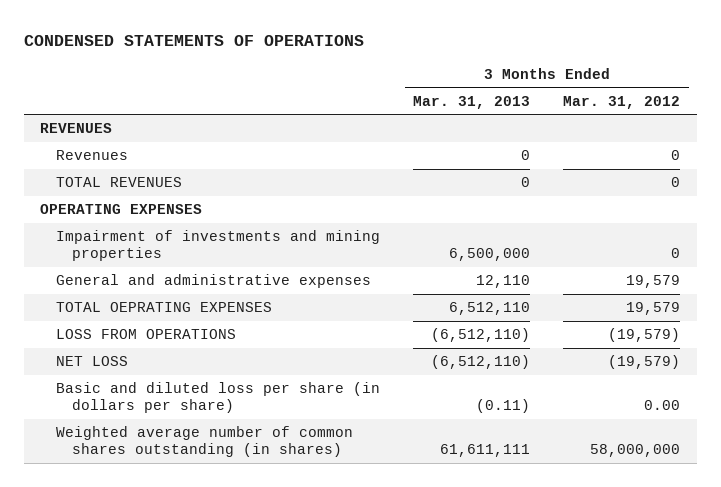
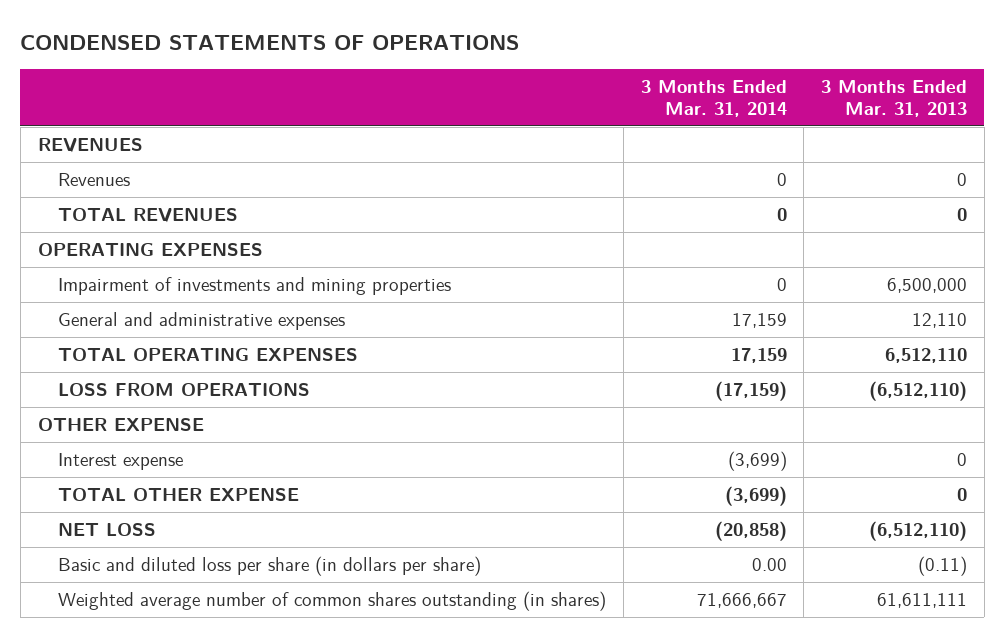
- | 3 Months Ended Mar. 31, 2013 | 3 Months Ended Mar. 31, 2012
+ | 3 Months Ended Mar. 31, 2014 | 3 Months Ended Mar. 31, 2013
- TOTAL OEPRATING EXPENSES | 6,512,110 | 19,579
+ TOTAL OPERATING EXPENSES | 17,159 | 6,512,110
+ OTHER EXPENSE
+ Interest expense | (3,699) | 0
+ TOTAL OTHER EXPENSE | (3,699) | 0

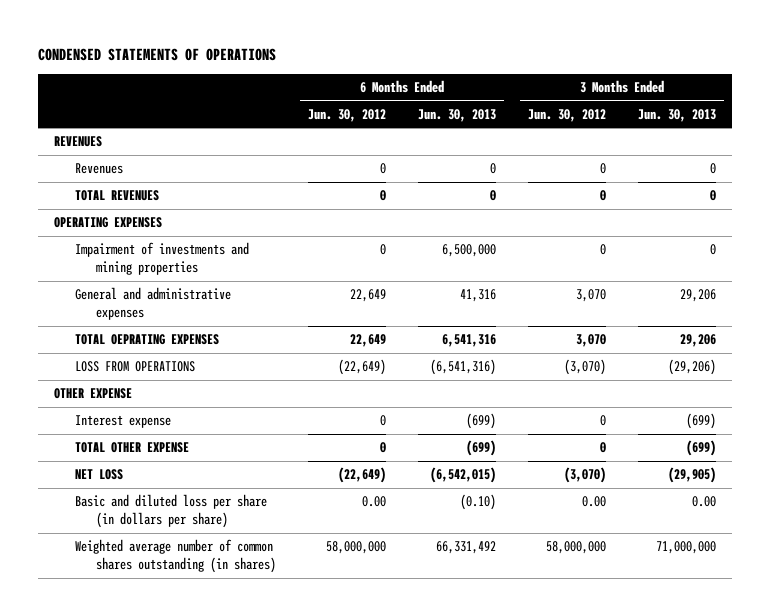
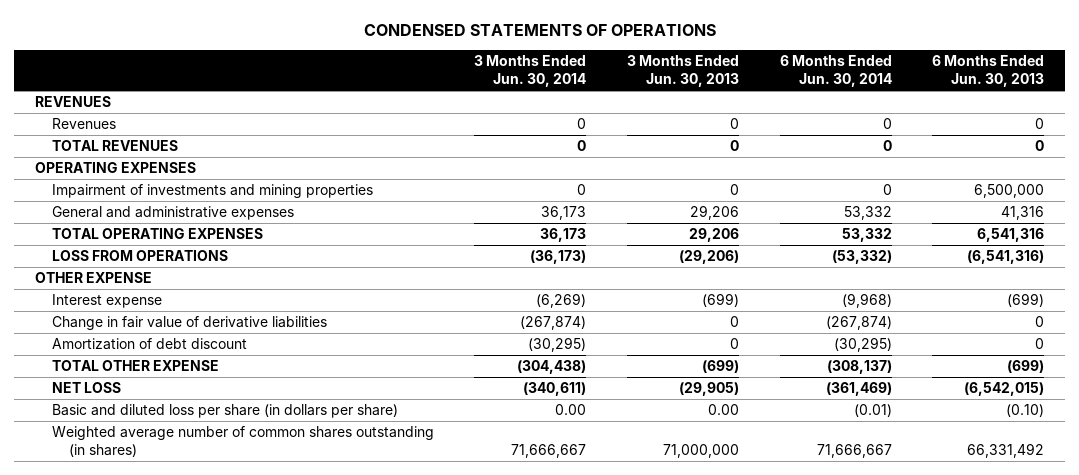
- | 6 Months Ended Jun. 30, 2012 | 6 Months Ended Jun. 30, 2013 | 3 Months Ended Jun. 30, 2012 | 3 Months Ended Jun. 30, 2013
+ | 3 Months Ended Jun. 30, 2014 | 3 Months Ended Jun. 30, 2013 | 6 Months Ended Jun. 30, 2014 | 6 Months Ended Jun. 30, 2013
- TOTAL OEPRATING EXPENSES | 22,649 | 6,541,316 | 3,070 | 29,206
+ TOTAL OPERATING EXPENSES | 36,173 | 29,206 | 53,332 | 6,541,316
+ Change in fair value of derivative liabilities | (267,874) | 0 | (267,874) | 0
+ Amortization of debt discount | (30,295) | 0 | (30,295) | 0

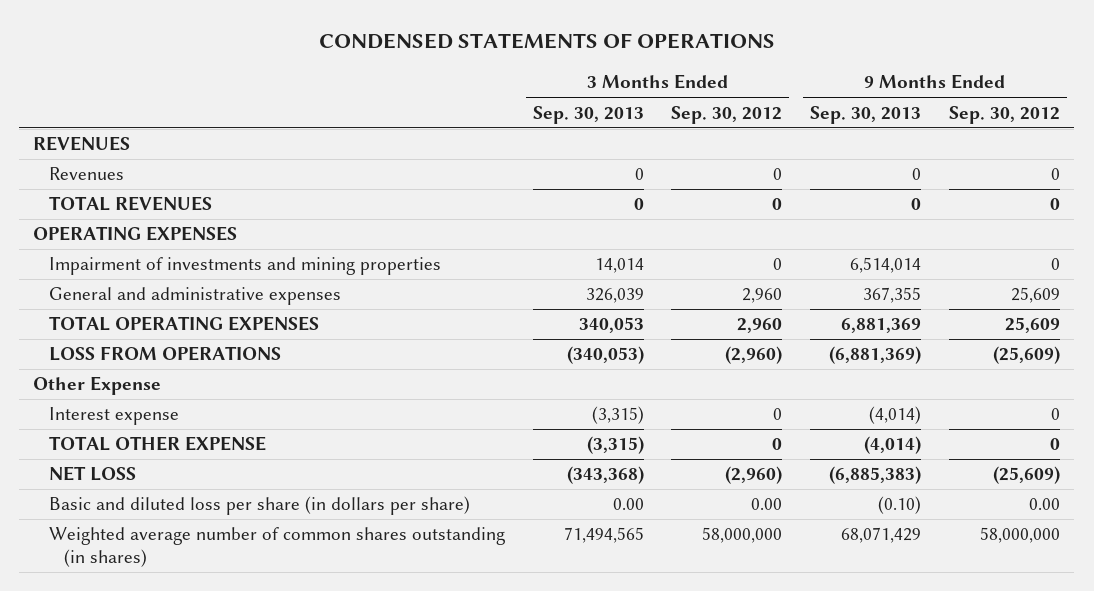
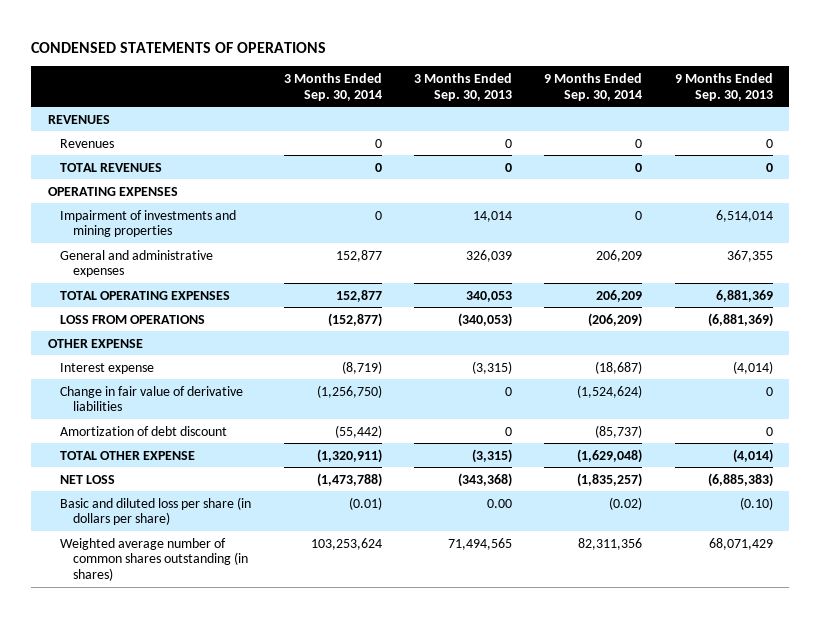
- | 3 Months Ended Sep. 30, 2013 | 3 Months Ended Sep. 30, 2012 | 9 Months Ended Sep. 30, 2013 | 9 Months Ended Sep. 30, 2012
+ | 3 Months Ended Sep. 30, 2014 | 3 Months Ended Sep. 30, 2013 | 9 Months Ended Sep. 30, 2014 | 9 Months Ended Sep. 30, 2013
- Other Expense
+ OTHER EXPENSE
+ Change in fair value of derivative liabilities | (1,256,750) | 0 | (1,524,624) | 0
+ Amortization of debt discount | (55,442) | 0 | (85,737) | 0

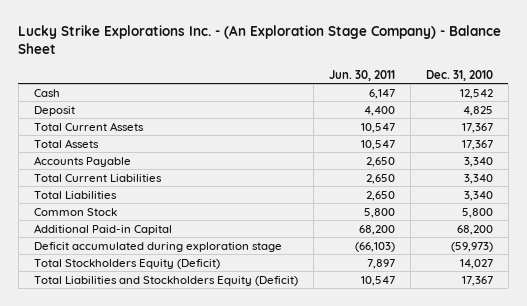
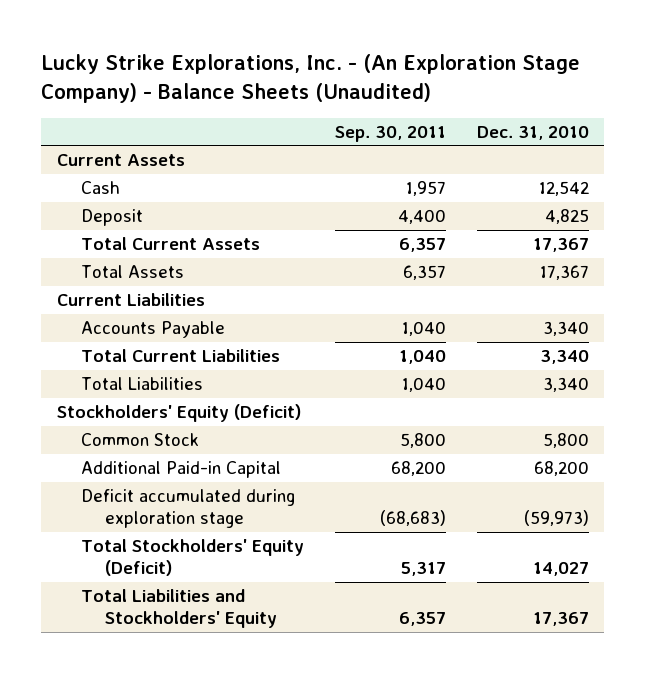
- Lucky Strike Explorations Inc. - (An Exploration Stage Company) - Balance Sheet
+ Lucky Strike Explorations, Inc. - (An Exploration Stage Company) - Balance Sheets (Unaudited)
- | Jun. 30, 2011 | Dec. 31, 2010
+ | Sep. 30, 2011 | Dec. 31, 2010
+ Current Assets
+ Current Liabilities
+ Stockholders' Equity (Deficit)
- Total Stockholders Equity (Deficit) | 7,897 | 14,027
- Total Liabilities and Stockholders Equity (Deficit) | 10,547 | 17,367
+ Total Stockholders' Equity (Deficit) | 5,317 | 14,027
+ Total Liabilities and Stockholders' Equity | 6,357 | 17,367

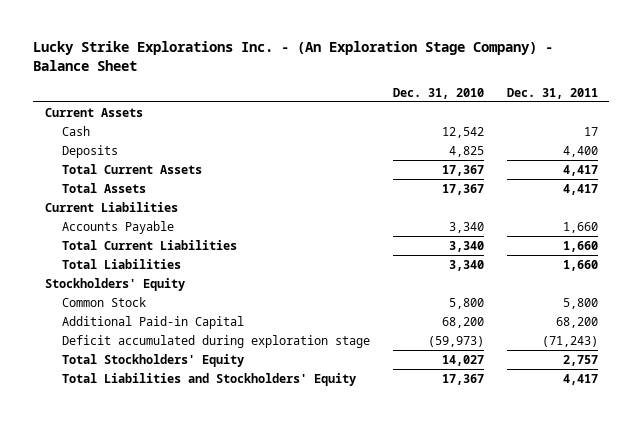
- Lucky Strike Explorations, Inc. - (An Exploration Stage Company) - Balance Sheets (Unaudited)
+ Lucky Strike Explorations Inc. - (An Exploration Stage Company) - Balance Sheet
- | Sep. 30, 2011 | Dec. 31, 2010
+ | Dec. 31, 2010 | Dec. 31, 2011
- Deposit | 4,400 | 4,825
+ Deposits | 4,825 | 4,400
- Stockholders' Equity (Deficit)
+ Stockholders' Equity
- Total Stockholders' Equity (Deficit) | 5,317 | 14,027
+ Total Stockholders' Equity | 14,027 | 2,757

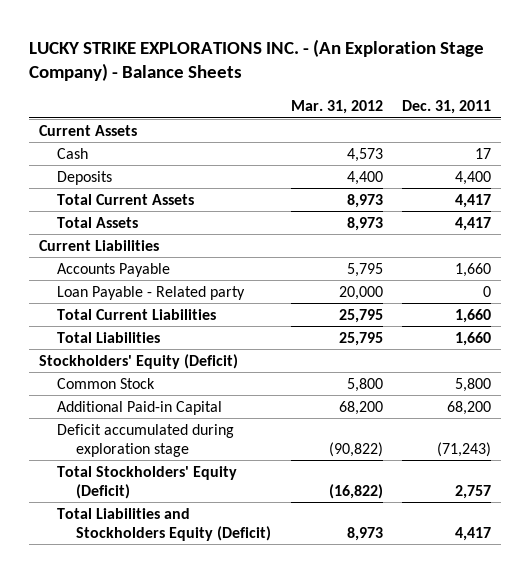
- Lucky Strike Explorations Inc. - (An Exploration Stage Company) - Balance Sheet
+ LUCKY STRIKE EXPLORATIONS INC. - (An Exploration Stage Company) - Balance Sheets
- | Dec. 31, 2010 | Dec. 31, 2011
+ | Mar. 31, 2012 | Dec. 31, 2011
+ Loan Payable - Related party | 20,000 | 0
- Stockholders' Equity
+ Stockholders' Equity (Deficit)
- Total Stockholders' Equity | 14,027 | 2,757
- Total Liabilities and Stockholders' Equity | 17,367 | 4,417
+ Total Stockholders' Equity (Deficit) | (16,822) | 2,757
+ Total Liabilities and Stockholders Equity (Deficit) | 8,973 | 4,417

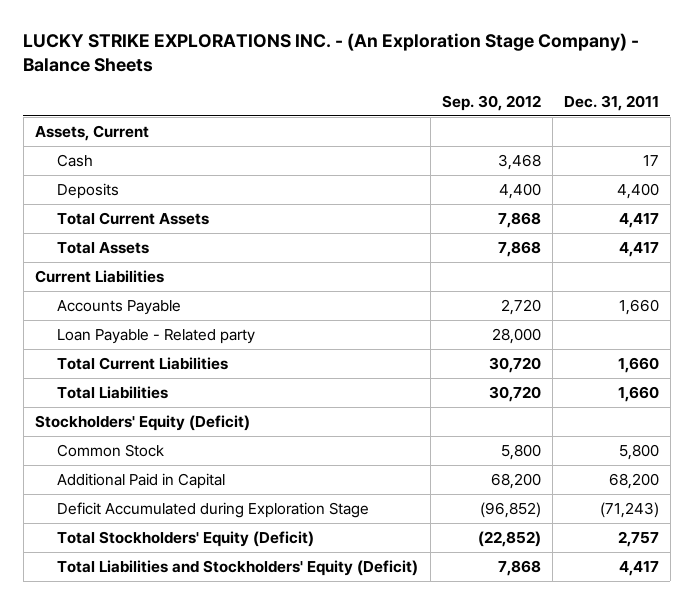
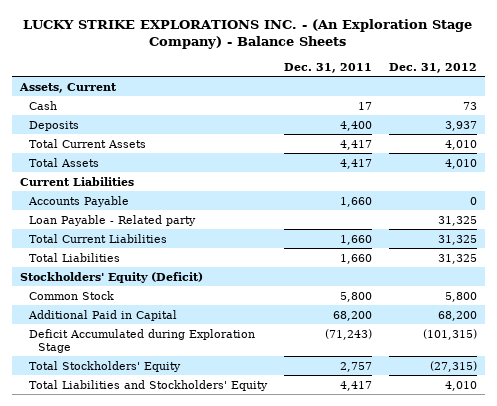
- | Sep. 30, 2012 | Dec. 31, 2011
+ | Dec. 31, 2011 | Dec. 31, 2012
- Total Stockholders' Equity (Deficit) | (22,852) | 2,757
- Total Liabilities and Stockholders' Equity (Deficit) | 7,868 | 4,417
+ Total Stockholders' Equity | 2,757 | (27,315)
+ Total Liabilities and Stockholders' Equity | 4,417 | 4,010

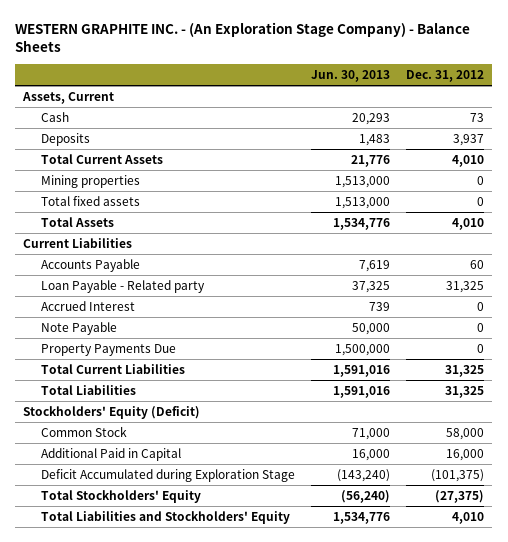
- LUCKY STRIKE EXPLORATIONS INC. - (An Exploration Stage Company) - Balance Sheets
+ WESTERN GRAPHITE INC. - (An Exploration Stage Company) - Balance Sheets
- | Dec. 31, 2011 | Dec. 31, 2012
+ | Jun. 30, 2013 | Dec. 31, 2012
+ Mining properties | 1,513,000 | 0
+ Total fixed assets | 1,513,000 | 0
- Accounts Payable | 1,660 | 0
+ Accounts Payable | 7,619 | 60
+ Accrued Interest | 739 | 0
+ Note Payable | 50,000 | 0
+ Property Payments Due | 1,500,000 | 0
- Common Stock | 5,800 | 5,800
- Additional Paid in Capital | 68,200 | 68,200
- Deficit Accumulated during Exploration Stage | (71,243) | (101,315)
- Total Stockholders' Equity | 2,757 | (27,315)
+ Common Stock | 71,000 | 58,000
+ Additional Paid in Capital | 16,000 | 16,000
+ Deficit Accumulated during Exploration Stage | (143,240) | (101,375)
+ Total Stockholders' Equity | (56,240) | (27,375)

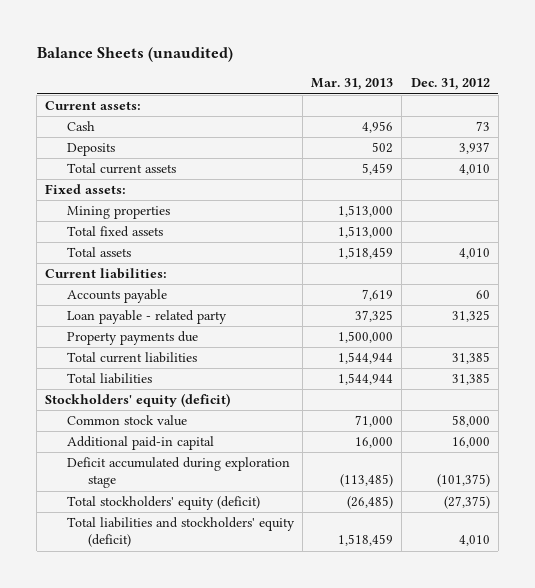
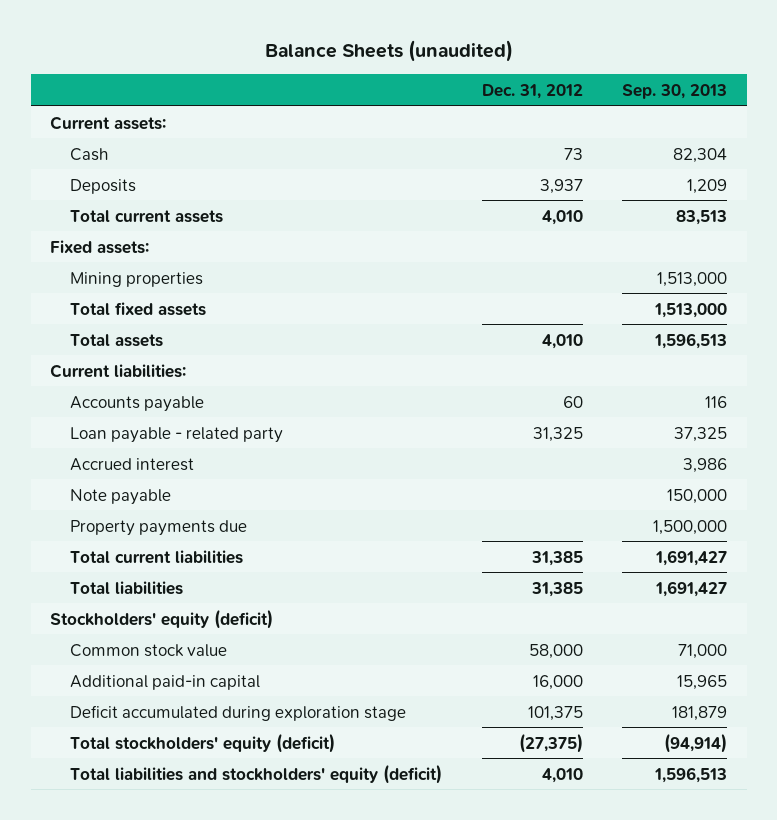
- | Mar. 31, 2013 | Dec. 31, 2012
+ | Dec. 31, 2012 | Sep. 30, 2013
+ Accrued interest | | 3,986
+ Note payable | | 150,000
- Deficit accumulated during exploration stage | (113,485) | (101,375)
+ Deficit accumulated during exploration stage | 101,375 | 181,879

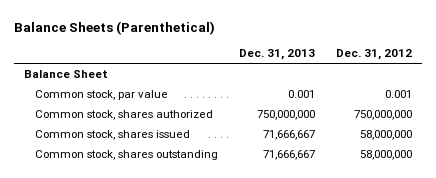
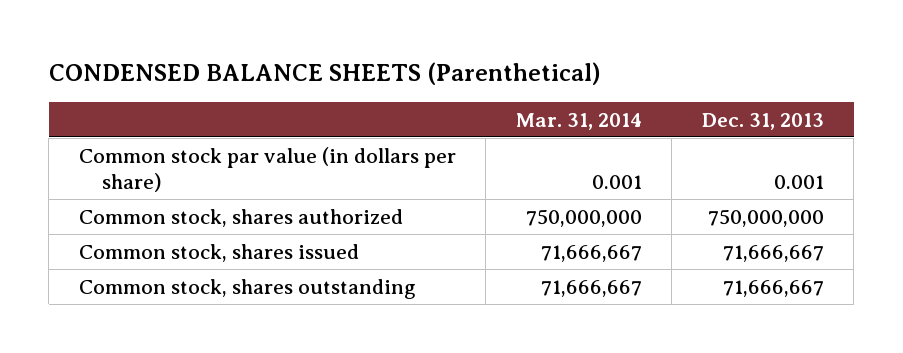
- Balance Sheets (Parenthetical)
+ CONDENSED BALANCE SHEETS (Parenthetical)
- | Dec. 31, 2013 | Dec. 31, 2012
+ | Mar. 31, 2014 | Dec. 31, 2013
- Balance Sheet
- Common stock, par value | 0.001 | 0.001
+ Common stock par value (in dollars per share) | 0.001 | 0.001

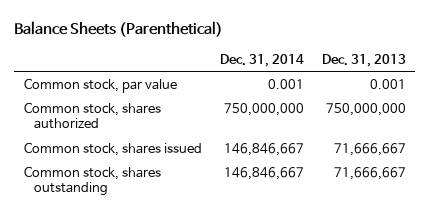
- CONDENSED BALANCE SHEETS (Parenthetical)
+ Balance Sheets (Parenthetical)
- | Mar. 31, 2014 | Dec. 31, 2013
+ | Dec. 31, 2014 | Dec. 31, 2013
- Common stock par value (in dollars per share) | 0.001 | 0.001
+ Common stock, par value | 0.001 | 0.001

